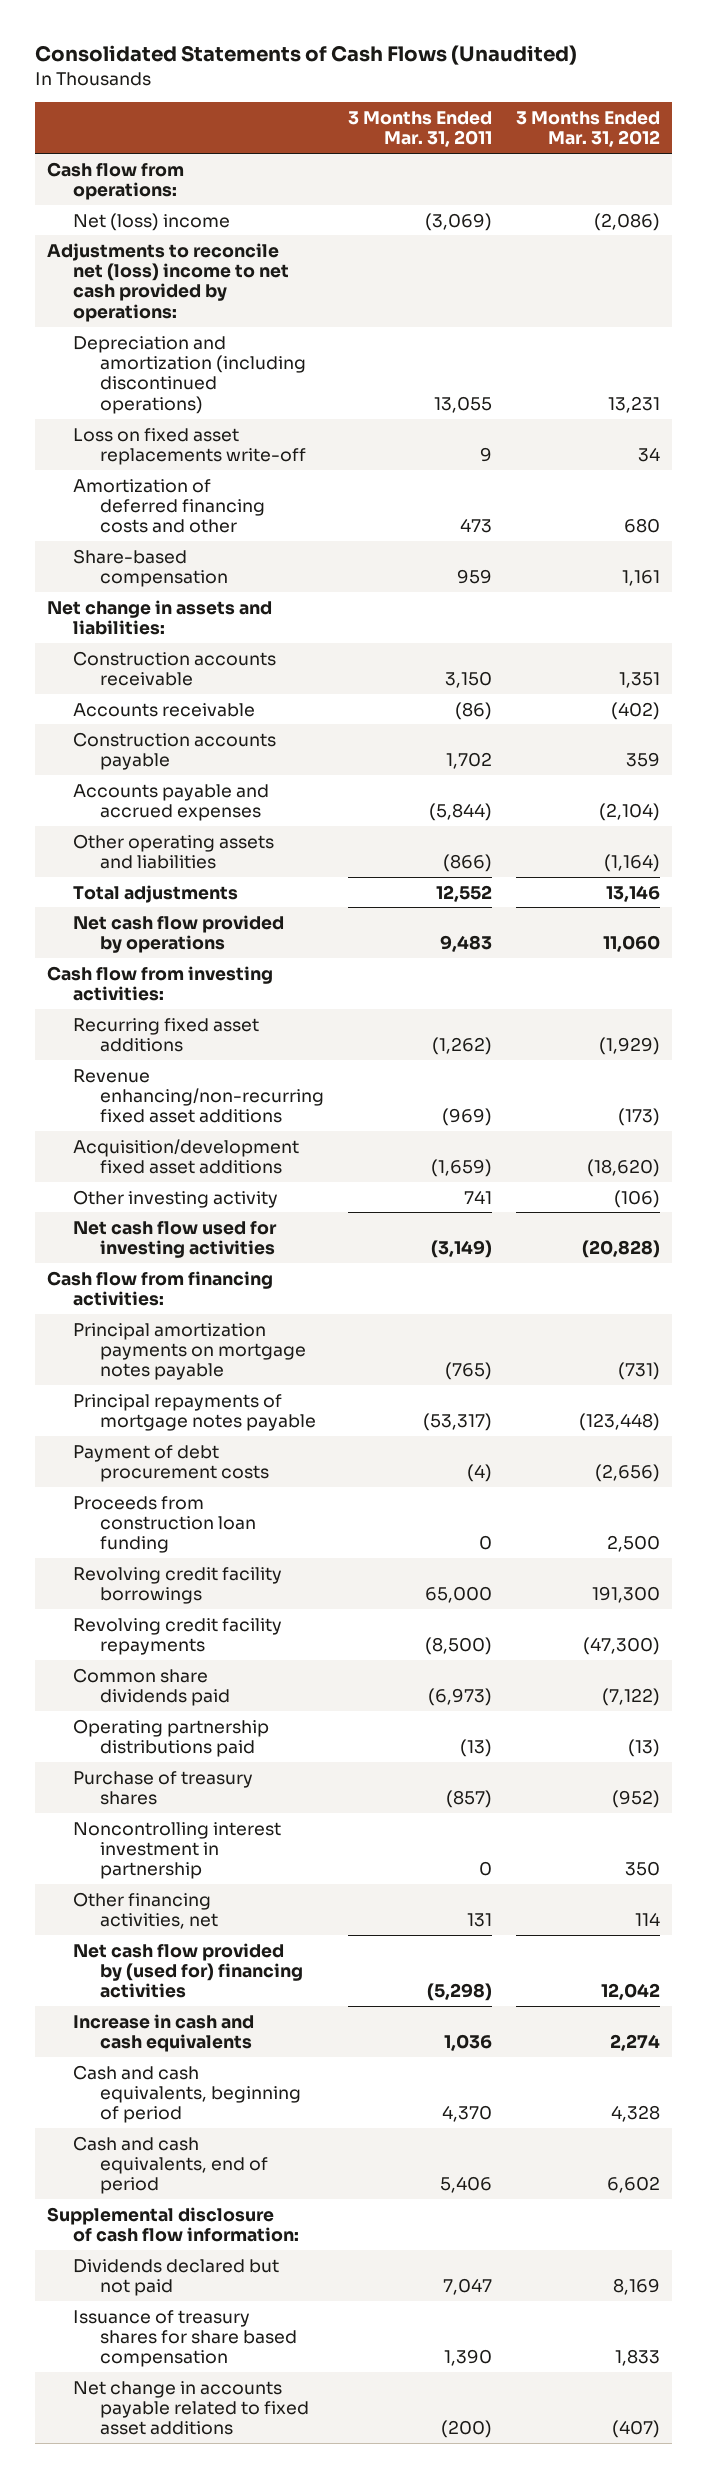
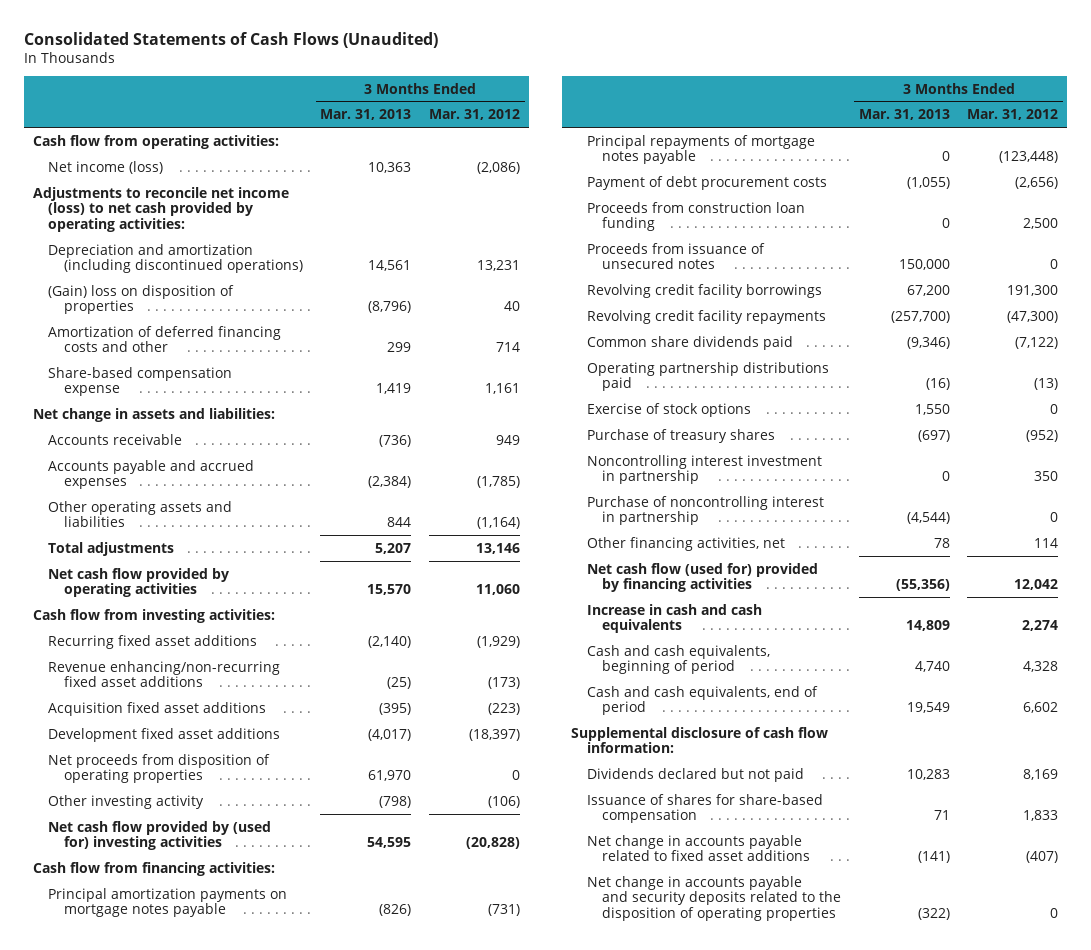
- | 3 Months Ended Mar. 31, 2011 | 3 Months Ended Mar. 31, 2012
+ | 3 Months Ended Mar. 31, 2013 | 3 Months Ended Mar. 31, 2012
- Cash flow from operations:
- Net (loss) income | (3,069) | (2,086)
- Adjustments to reconcile net (loss) income to net cash provided by operations:
+ Cash flow from operating activities:
+ Net income (loss) | 10,363 | (2,086)
+ Adjustments to reconcile net income (loss) to net cash provided by operating activities:
- Loss on fixed asset replacements write-off | 9 | 34
- Amortization of deferred financing costs and other | 473 | 680
- Share-based compensation | 959 | 1,161
+ (Gain) loss on disposition of properties | (8,796) | 40
+ Amortization of deferred financing costs and other | 299 | 714
+ Share-based compensation expense | 1,419 | 1,161
- Construction accounts receivable | 3,150 | 1,351
- Accounts receivable | (86) | (402)
- Construction accounts payable | 1,702 | 359
- Accounts payable and accrued expenses | (5,844) | (2,104)
+ Accounts receivable | (736) | 949
+ Accounts payable and accrued expenses | (2,384) | (1,785)
- Net cash flow provided by operations | 9,483 | 11,060
+ Net cash flow provided by operating activities | 15,570 | 11,060
- Acquisition/development fixed asset additions | (1,659) | (18,620)
+ Acquisition fixed asset additions | (395) | (223)
+ Development fixed asset additions | (4,017) | (18,397)
+ Net proceeds from disposition of operating properties | 61,970 | 0
- Net cash flow used for investing activities | (3,149) | (20,828)
+ Net cash flow provided by (used for) investing activities | 54,595 | (20,828)
+ Proceeds from issuance of unsecured notes | 150,000 | 0
+ Exercise of stock options | 1,550 | 0
+ Purchase of noncontrolling interest in partnership | (4,544) | 0
- Net cash flow provided by (used for) financing activities | (5,298) | 12,042
+ Net cash flow (used for) provided by financing activities | (55,356) | 12,042
- Issuance of treasury shares for share based compensation | 1,390 | 1,833
+ Issuance of shares for share-based compensation | 71 | 1,833
+ Net change in accounts payable and security deposits related to the disposition of operating properties | (322) | 0

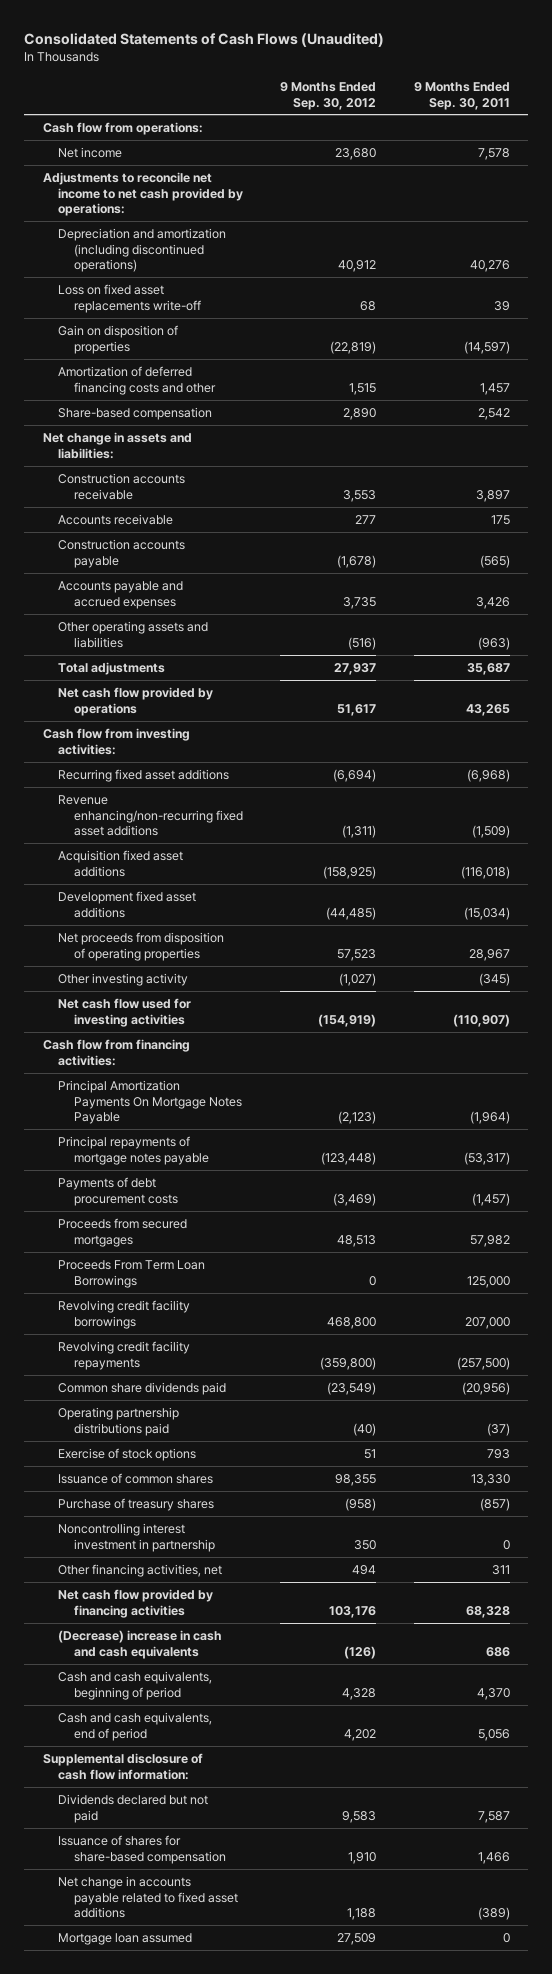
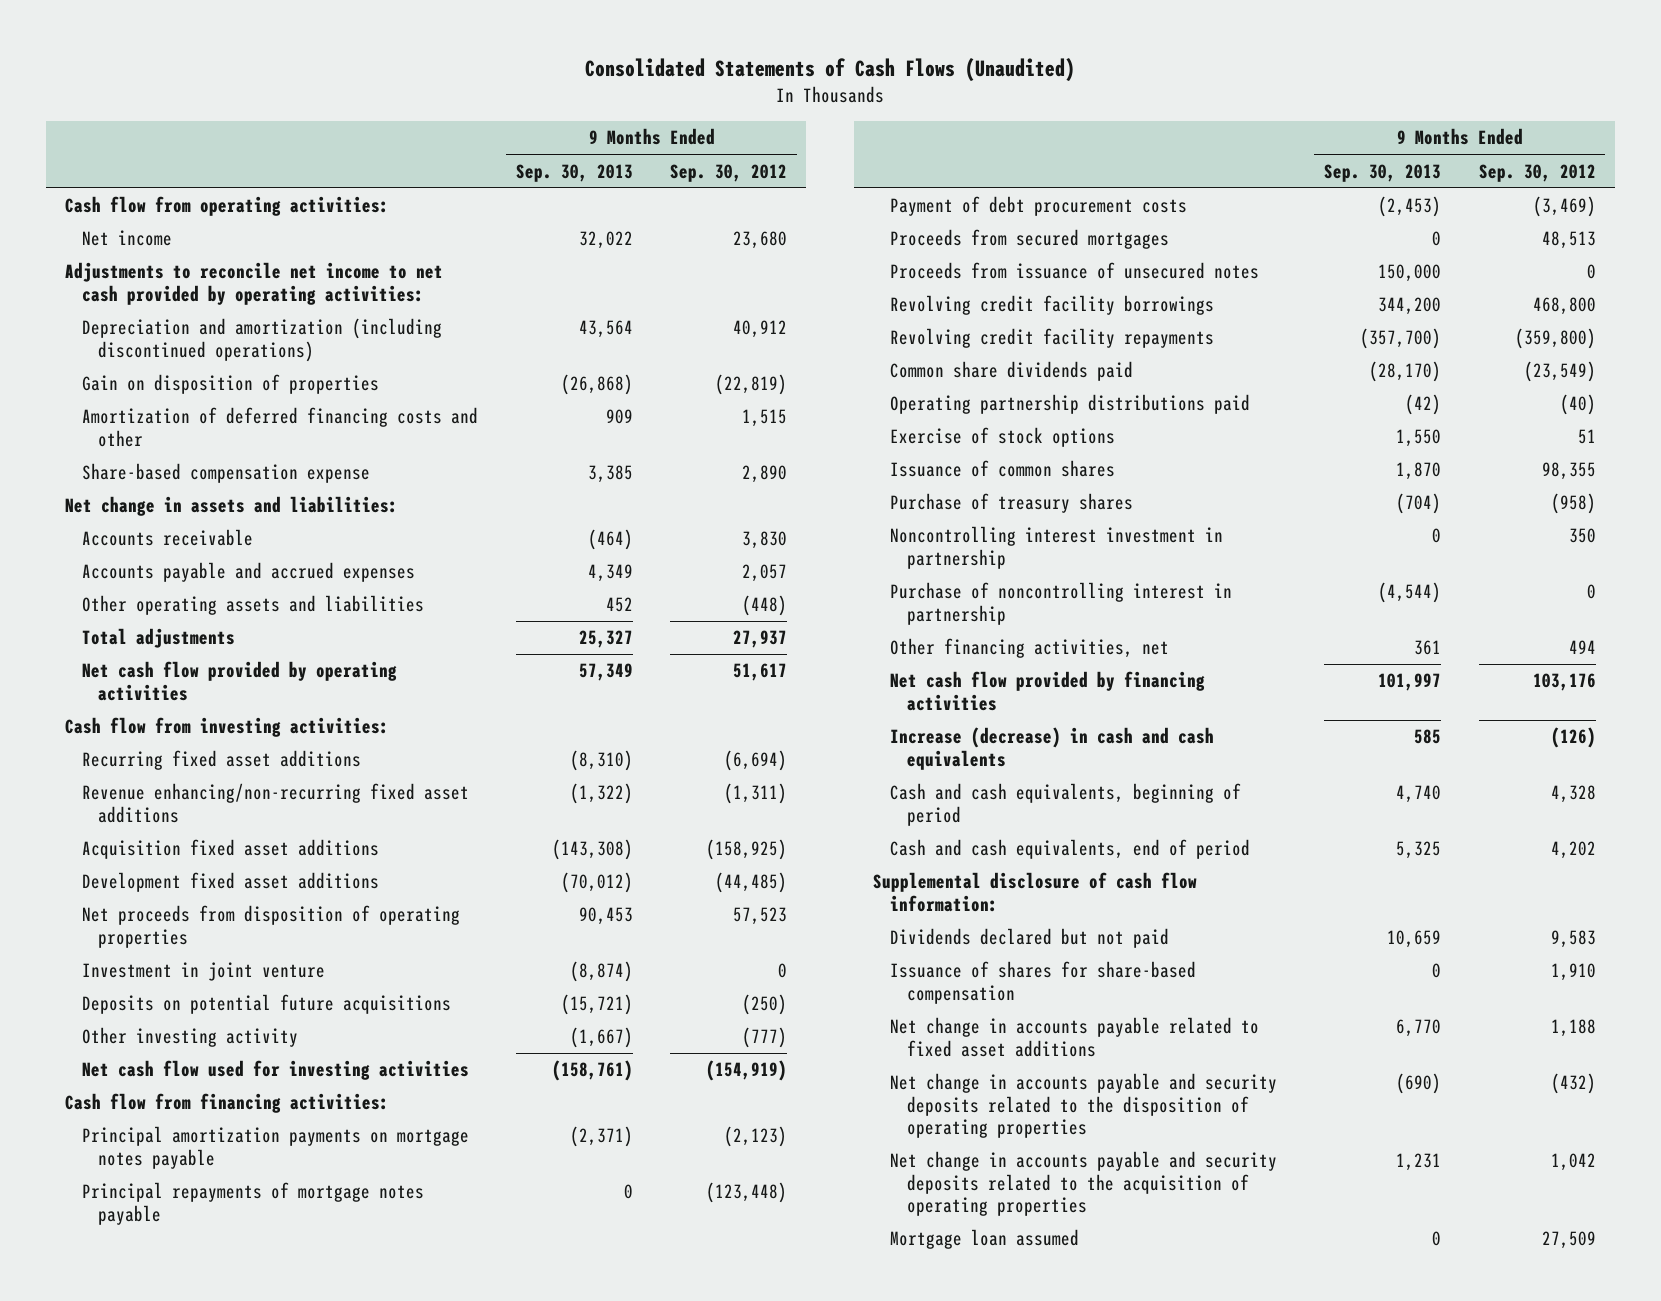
- | 9 Months Ended Sep. 30, 2012 | 9 Months Ended Sep. 30, 2011
+ | 9 Months Ended Sep. 30, 2013 | 9 Months Ended Sep. 30, 2012
- Cash flow from operations:
+ Cash flow from operating activities:
- Adjustments to reconcile net income to net cash provided by operations:
+ Adjustments to reconcile net income to net cash provided by operating activities:
- Loss on fixed asset replacements write-off | 68 | 39
- Share-based compensation | 2,890 | 2,542
+ Share-based compensation expense | 3,385 | 2,890
- Construction accounts receivable | 3,553 | 3,897
- Accounts receivable | 277 | 175
- Construction accounts payable | (1,678) | (565)
- Accounts payable and accrued expenses | 3,735 | 3,426
- Other operating assets and liabilities | (516) | (963)
+ Accounts receivable | (464) | 3,830
+ Accounts payable and accrued expenses | 4,349 | 2,057
+ Other operating assets and liabilities | 452 | (448)
- Net cash flow provided by operations | 51,617 | 43,265
+ Net cash flow provided by operating activities | 57,349 | 51,617
- Other investing activity | (1,027) | (345)
+ Investment in joint venture | (8,874) | 0
+ Deposits on potential future acquisitions | (15,721) | (250)
+ Other investing activity | (1,667) | (777)
- Principal Amortization Payments On Mortgage Notes Payable | (2,123) | (1,964)
+ Principal amortization payments on mortgage notes payable | (2,371) | (2,123)
- Payments of debt procurement costs | (3,469) | (1,457)
+ Payment of debt procurement costs | (2,453) | (3,469)
- Proceeds From Term Loan Borrowings | 0 | 125,000
+ Proceeds from issuance of unsecured notes | 150,000 | 0
+ Purchase of noncontrolling interest in partnership | (4,544) | 0
- (Decrease) increase in cash and cash equivalents | (126) | 686
+ Increase (decrease) in cash and cash equivalents | 585 | (126)
+ Net change in accounts payable and security deposits related to the disposition of operating properties | (690) | (432)
+ Net change in accounts payable and security deposits related to the acquisition of operating properties | 1,231 | 1,042

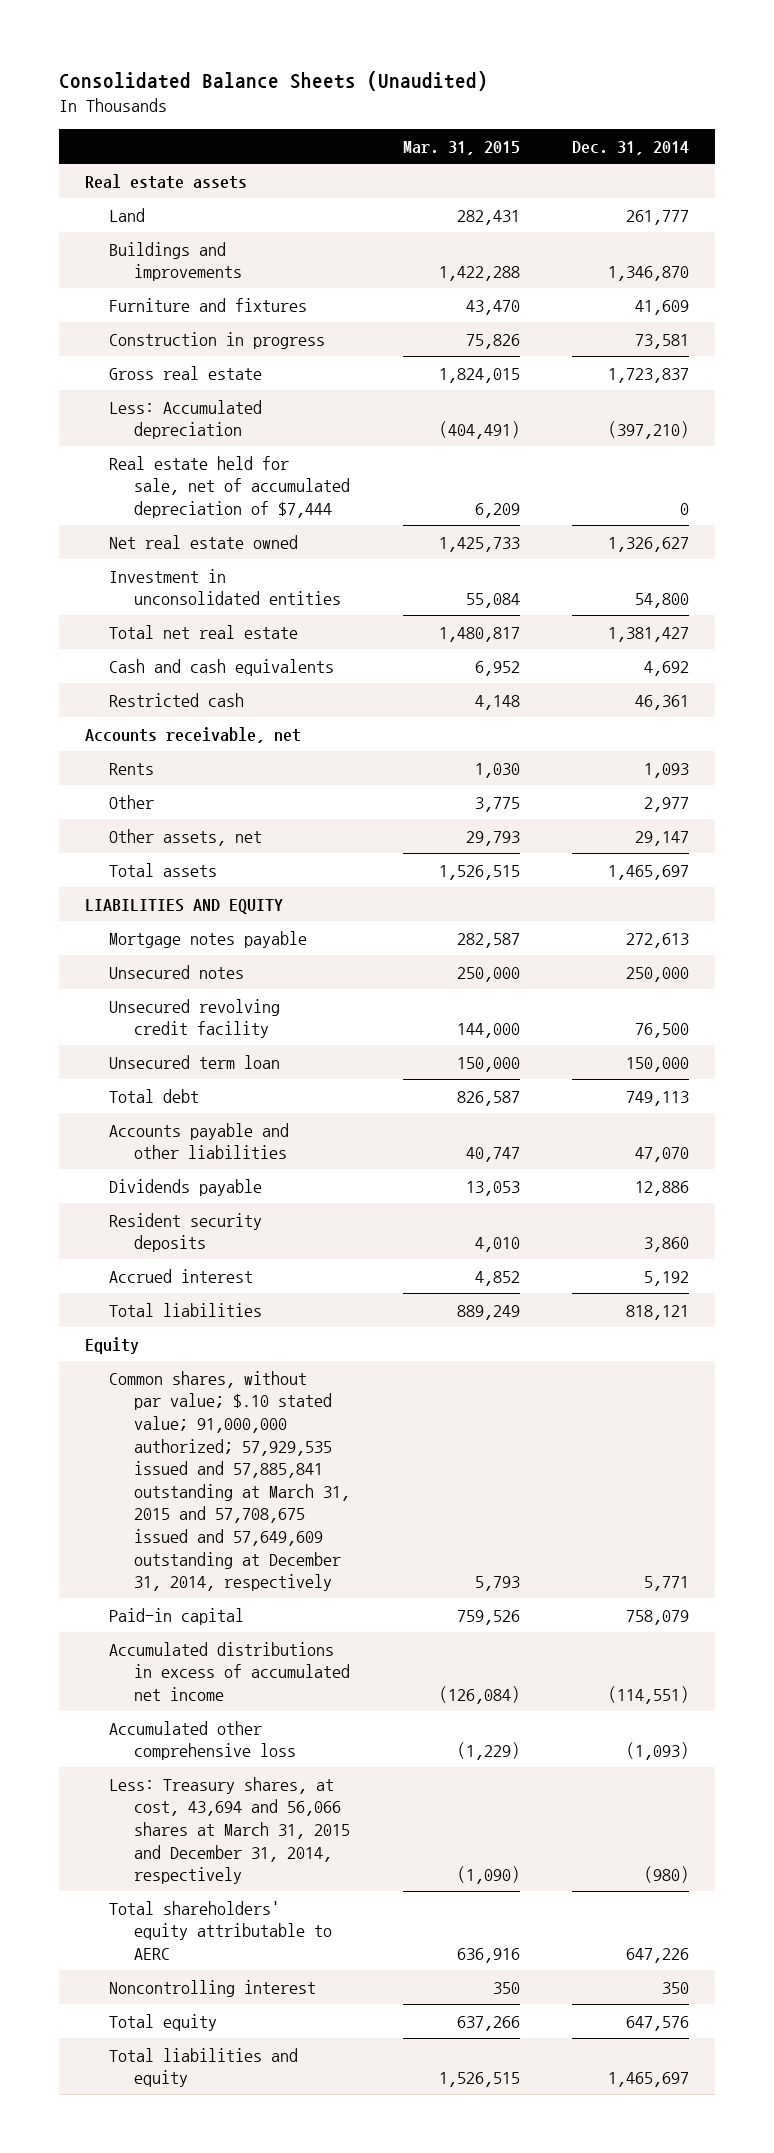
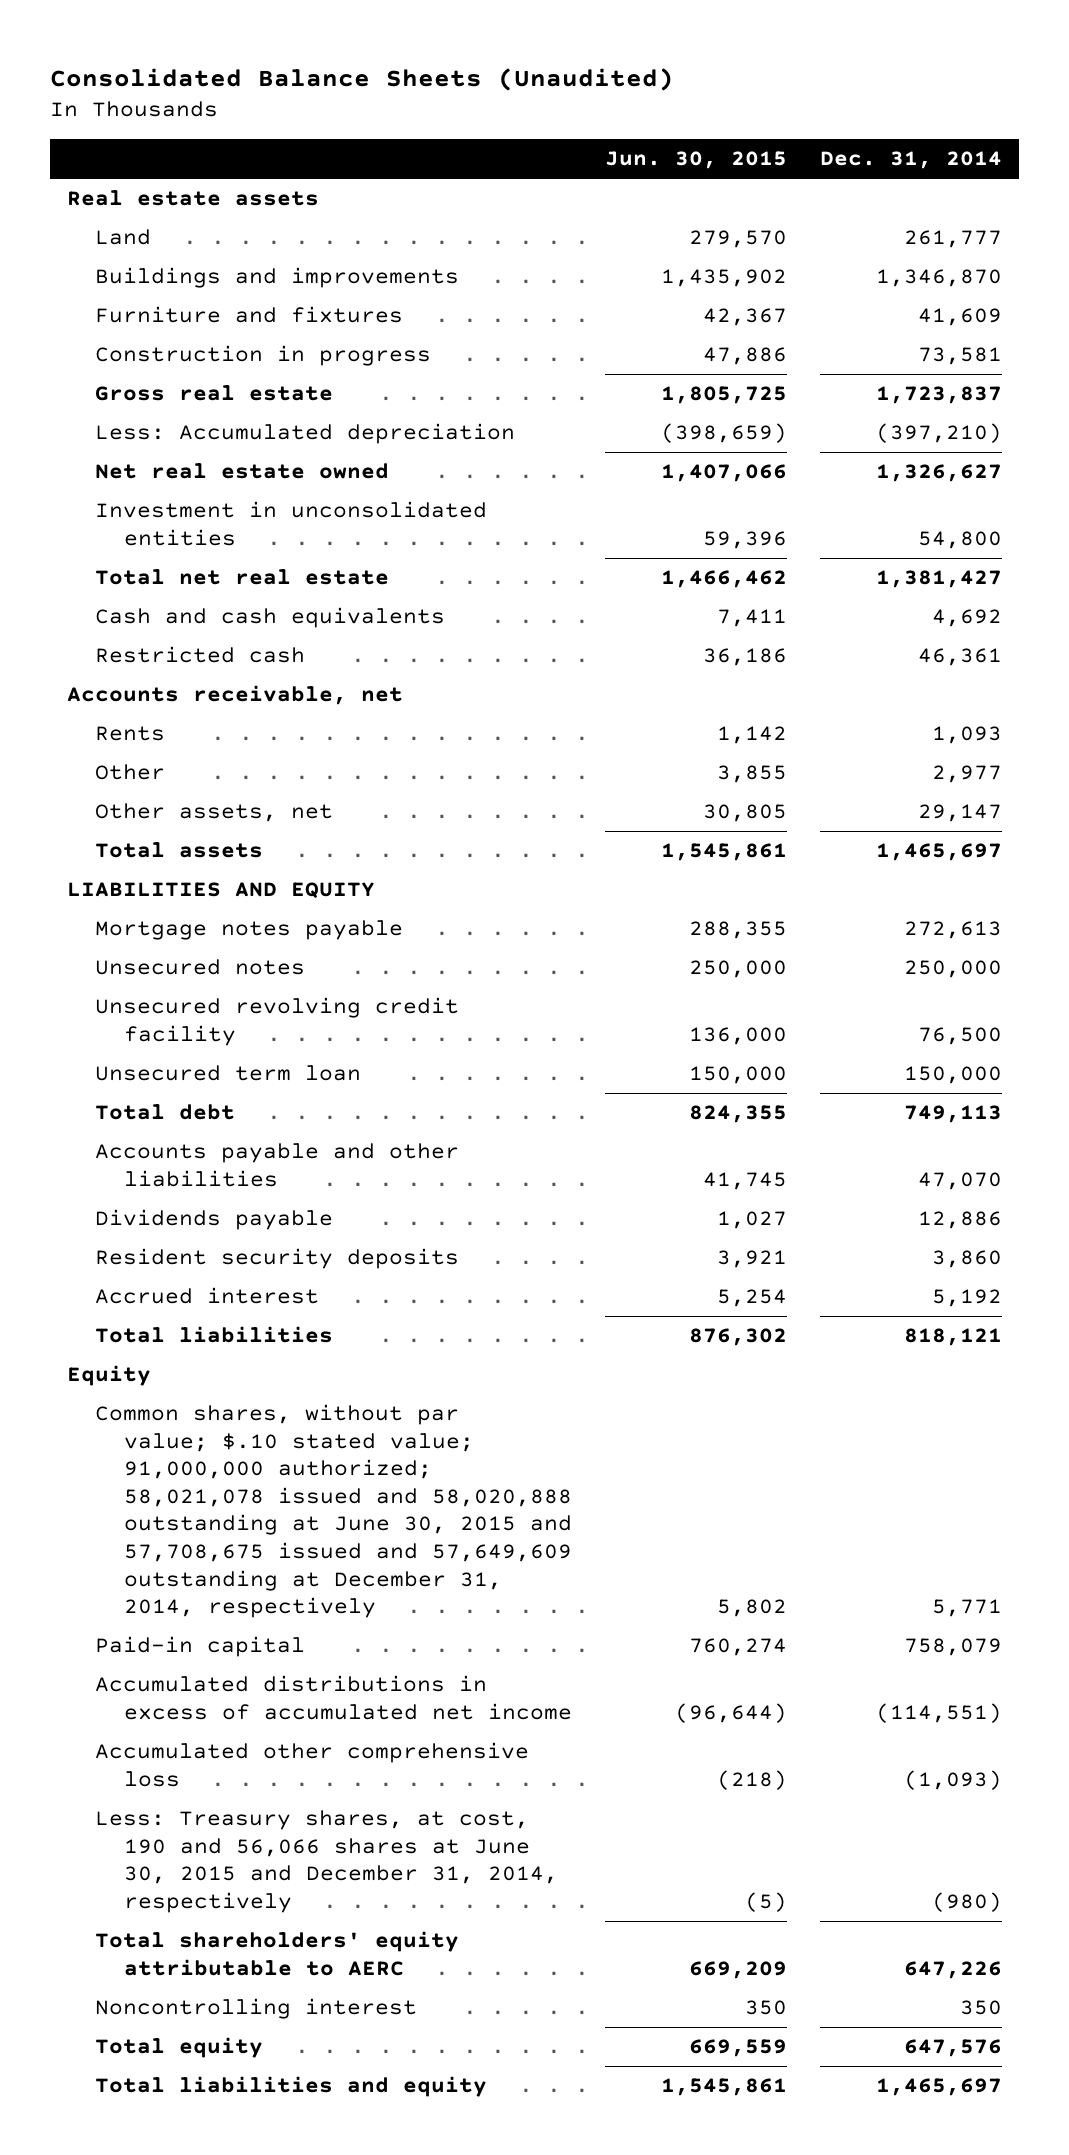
- | Mar. 31, 2015 | Dec. 31, 2014
+ | Jun. 30, 2015 | Dec. 31, 2014
- Real estate held for sale, net of accumulated depreciation of $7,444 | 6,209 | 0
- Common shares, without par value; $.10 stated value; 91,000,000 authorized; 57,929,535 issued and 57,885,841 outstanding at March 31, 2015 and 57,708,675 issued and 57,649,609 outstanding at December 31, 2014, respectively | 5,793 | 5,771
+ Common shares, without par value; $.10 stated value; 91,000,000 authorized; 58,021,078 issued and 58,020,888 outstanding at June 30, 2015 and 57,708,675 issued and 57,649,609 outstanding at December 31, 2014, respectively | 5,802 | 5,771
- Less: Treasury shares, at cost, 43,694 and 56,066 shares at March 31, 2015 and December 31, 2014, respectively | (1,090) | (980)
+ Less: Treasury shares, at cost, 190 and 56,066 shares at June 30, 2015 and December 31, 2014, respectively | (5) | (980)

